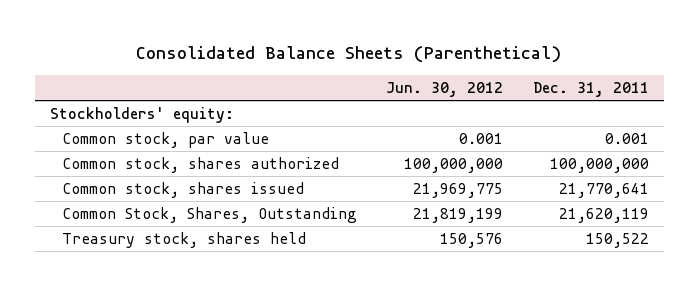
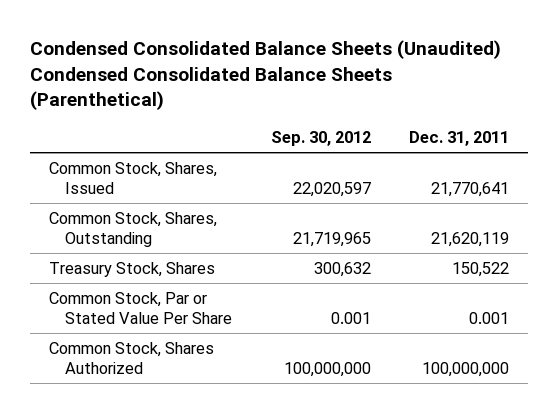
- Consolidated Balance Sheets (Parenthetical)
+ Condensed Consolidated Balance Sheets (Unaudited) Condensed Consolidated Balance Sheets (Parenthetical)
- | Jun. 30, 2012 | Dec. 31, 2011
+ | Sep. 30, 2012 | Dec. 31, 2011
- Stockholders' equity:
- Common stock, par value | 0.001 | 0.001
- Common stock, shares authorized | 100,000,000 | 100,000,000
- Common stock, shares issued | 21,969,775 | 21,770,641
+ Common Stock, Shares, Issued | 22,020,597 | 21,770,641
- Treasury stock, shares held | 150,576 | 150,522
+ Treasury Stock, Shares | 300,632 | 150,522
+ Common Stock, Par or Stated Value Per Share | 0.001 | 0.001
+ Common Stock, Shares Authorized | 100,000,000 | 100,000,000

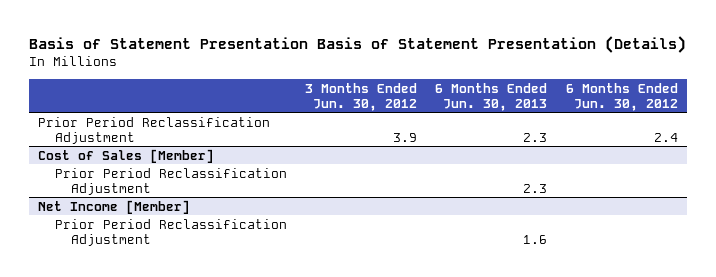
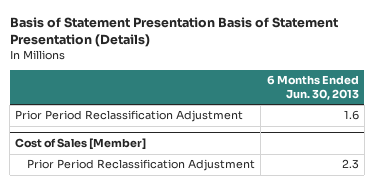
- | 3 Months Ended Jun. 30, 2012 | 6 Months Ended Jun. 30, 2013 | 6 Months Ended Jun. 30, 2012
+ | 6 Months Ended Jun. 30, 2013
- Prior Period Reclassification Adjustment | 3.9 | 2.3 | 2.4
+ Prior Period Reclassification Adjustment | 1.6
- Net Income [Member]
- Prior Period Reclassification Adjustment | | 1.6 |

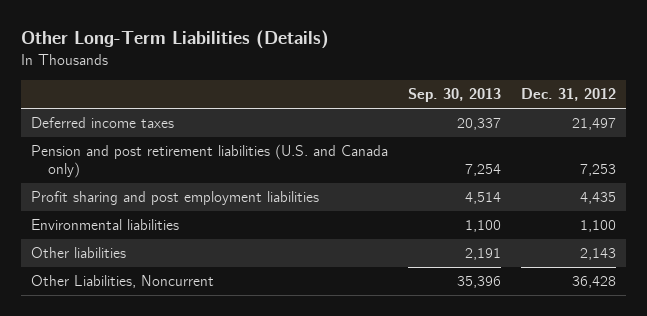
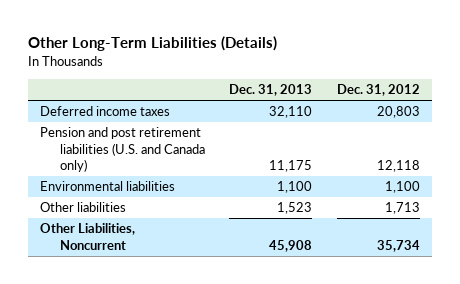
- | Sep. 30, 2013 | Dec. 31, 2012
+ | Dec. 31, 2013 | Dec. 31, 2012
- Deferred income taxes | 20,337 | 21,497
- Pension and post retirement liabilities (U.S. and Canada only) | 7,254 | 7,253
- Profit sharing and post employment liabilities | 4,514 | 4,435
+ Deferred income taxes | 32,110 | 20,803
+ Pension and post retirement liabilities (U.S. and Canada only) | 11,175 | 12,118
- Other liabilities | 2,191 | 2,143
- Other Liabilities, Noncurrent | 35,396 | 36,428
+ Other liabilities | 1,523 | 1,713
+ Other Liabilities, Noncurrent | 45,908 | 35,734

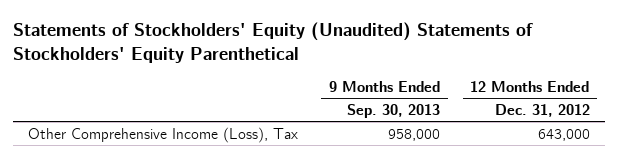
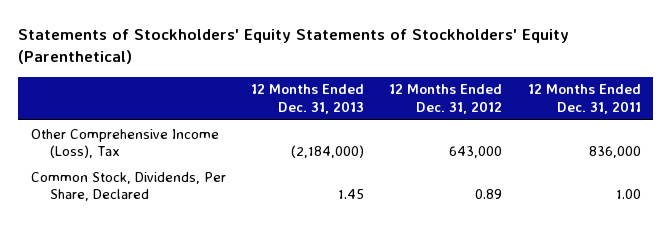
- Statements of Stockholders' Equity (Unaudited) Statements of Stockholders' Equity Parenthetical
+ Statements of Stockholders' Equity Statements of Stockholders' Equity (Parenthetical)
- | 9 Months Ended Sep. 30, 2013 | 12 Months Ended Dec. 31, 2012
+ | 12 Months Ended Dec. 31, 2013 | 12 Months Ended Dec. 31, 2012 | 12 Months Ended Dec. 31, 2011
+ Common Stock, Dividends, Per Share, Declared | 1.45 | 0.89 | 1.00

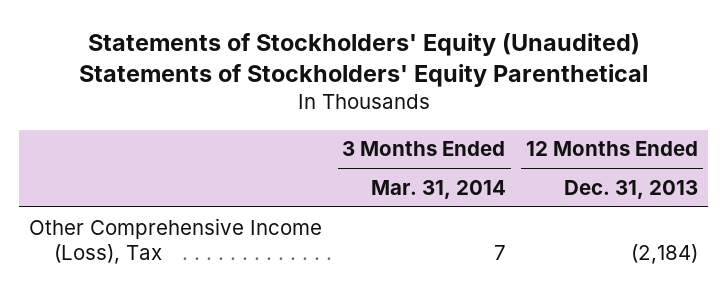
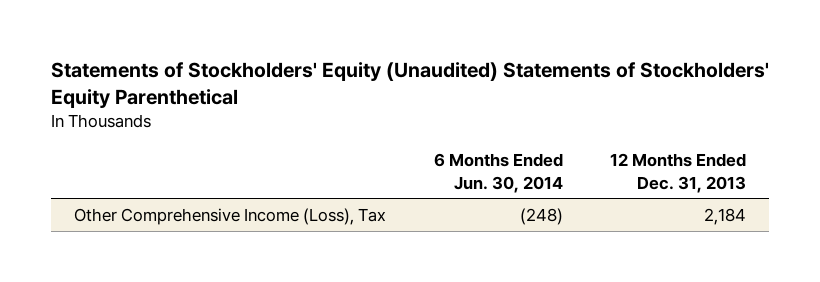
- | 3 Months Ended Mar. 31, 2014 | 12 Months Ended Dec. 31, 2013
+ | 6 Months Ended Jun. 30, 2014 | 12 Months Ended Dec. 31, 2013
- Other Comprehensive Income (Loss), Tax | 7 | (2,184)
+ Other Comprehensive Income (Loss), Tax | (248) | 2,184

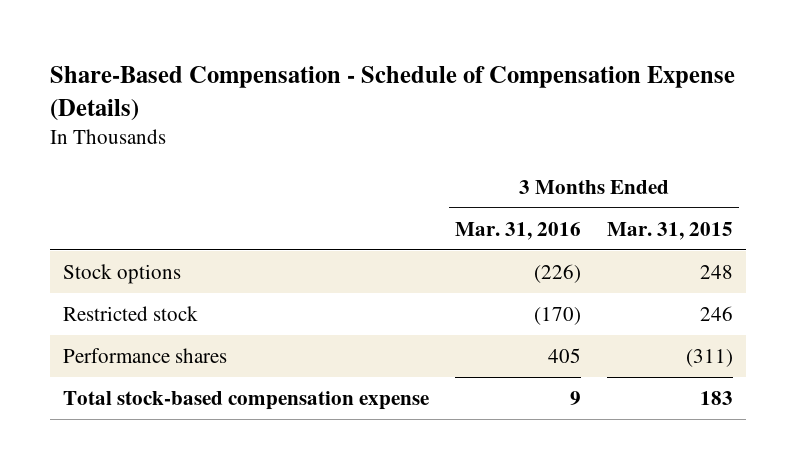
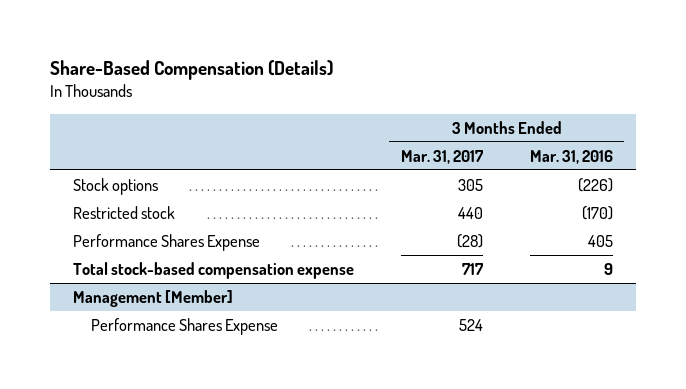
- Share-Based Compensation - Schedule of Compensation Expense (Details)
+ Share-Based Compensation (Details)
- | 3 Months Ended Mar. 31, 2016 | 3 Months Ended Mar. 31, 2015
+ | 3 Months Ended Mar. 31, 2017 | 3 Months Ended Mar. 31, 2016
- Performance shares | 405 | (311)
+ Performance Shares Expense | (28) | 405
+ Management [Member]
+ Performance Shares Expense | 524 |

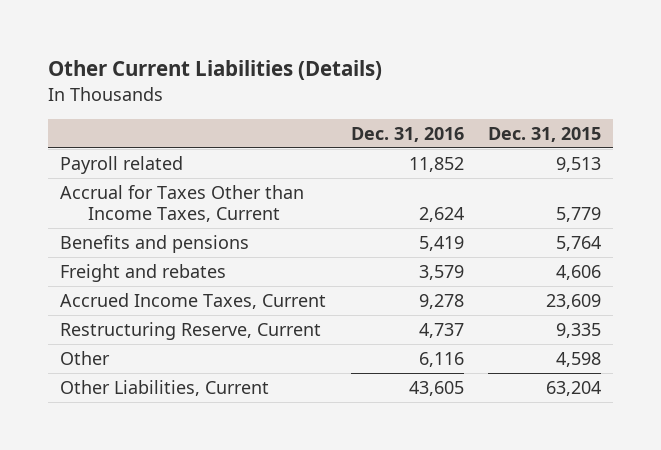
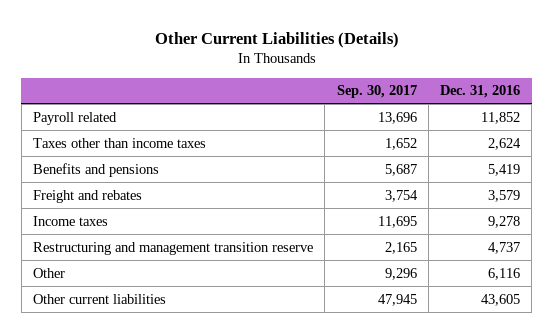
- | Dec. 31, 2016 | Dec. 31, 2015
+ | Sep. 30, 2017 | Dec. 31, 2016
- Accrual for Taxes Other than Income Taxes, Current | 2,624 | 5,779
+ Taxes other than income taxes | 1,652 | 2,624
- Accrued Income Taxes, Current | 9,278 | 23,609
- Restructuring Reserve, Current | 4,737 | 9,335
+ Income taxes | 11,695 | 9,278
+ Restructuring and management transition reserve | 2,165 | 4,737
- Other Liabilities, Current | 43,605 | 63,204
+ Other current liabilities | 47,945 | 43,605

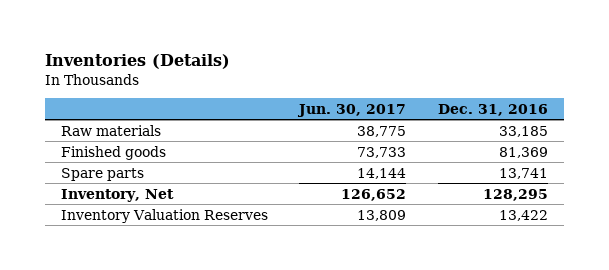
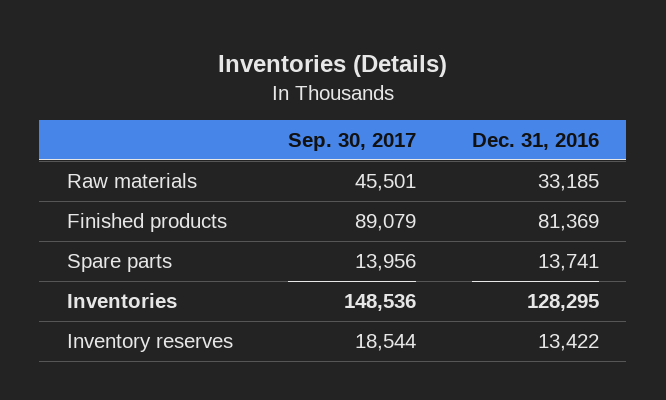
- | Jun. 30, 2017 | Dec. 31, 2016
+ | Sep. 30, 2017 | Dec. 31, 2016
- Finished goods | 73,733 | 81,369
+ Finished products | 89,079 | 81,369
- Inventory, Net | 126,652 | 128,295
- Inventory Valuation Reserves | 13,809 | 13,422
+ Inventories | 148,536 | 128,295
+ Inventory reserves | 18,544 | 13,422

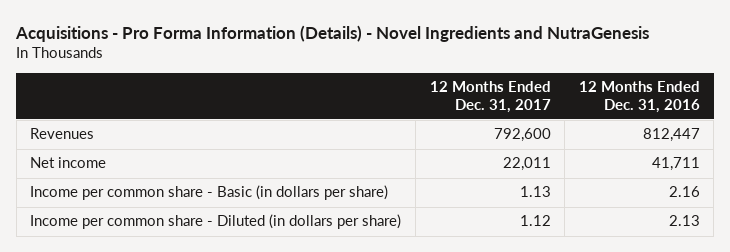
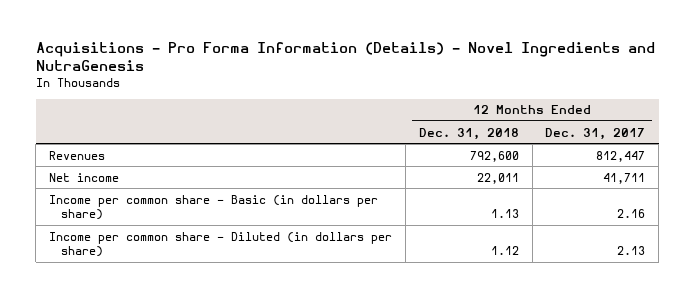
- | 12 Months Ended Dec. 31, 2017 | 12 Months Ended Dec. 31, 2016
+ | 12 Months Ended Dec. 31, 2018 | 12 Months Ended Dec. 31, 2017
- Revenues | 792,600 | 812,447
- Net income | 22,011 | 41,711
- Income per common share - Basic (in dollars per share) | 1.13 | 2.16
- Income per common share - Diluted (in dollars per share) | 1.12 | 2.13
+ Revenues | 792,600 | 812,447
+ Net income | 22,011 | 41,711
+ Income per common share - Basic (in dollars per share) | 1.13 | 2.16
+ Income per common share - Diluted (in dollars per share) | 1.12 | 2.13

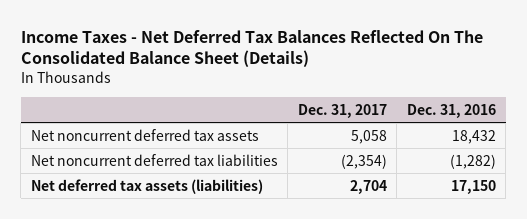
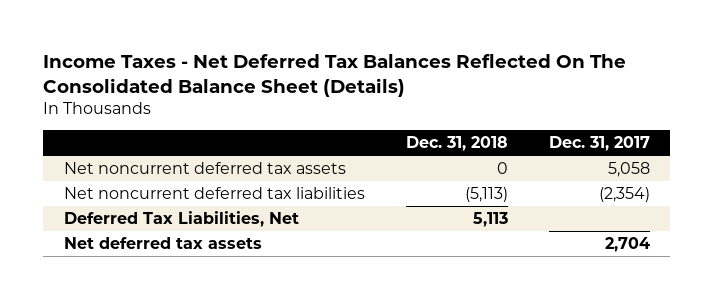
- | Dec. 31, 2017 | Dec. 31, 2016
+ | Dec. 31, 2018 | Dec. 31, 2017
- Net deferred tax assets (liabilities) | 2,704 | 17,150
+ Deferred Tax Liabilities, Net | 5,113 |
+ Net deferred tax assets | | 2,704

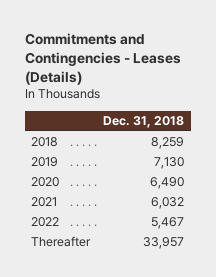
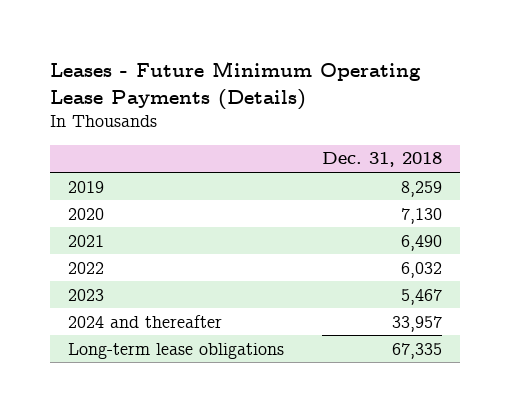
- Commitments and Contingencies - Leases (Details)
+ Leases - Future Minimum Operating Lease Payments (Details)
- 2018 | 8,259
- 2019 | 7,130
- 2020 | 6,490
- 2021 | 6,032
- 2022 | 5,467
- Thereafter | 33,957
+ 2019 | 8,259
+ 2020 | 7,130
+ 2021 | 6,490
+ 2022 | 6,032
+ 2023 | 5,467
+ 2024 and thereafter | 33,957
+ Long-term lease obligations | 67,335

